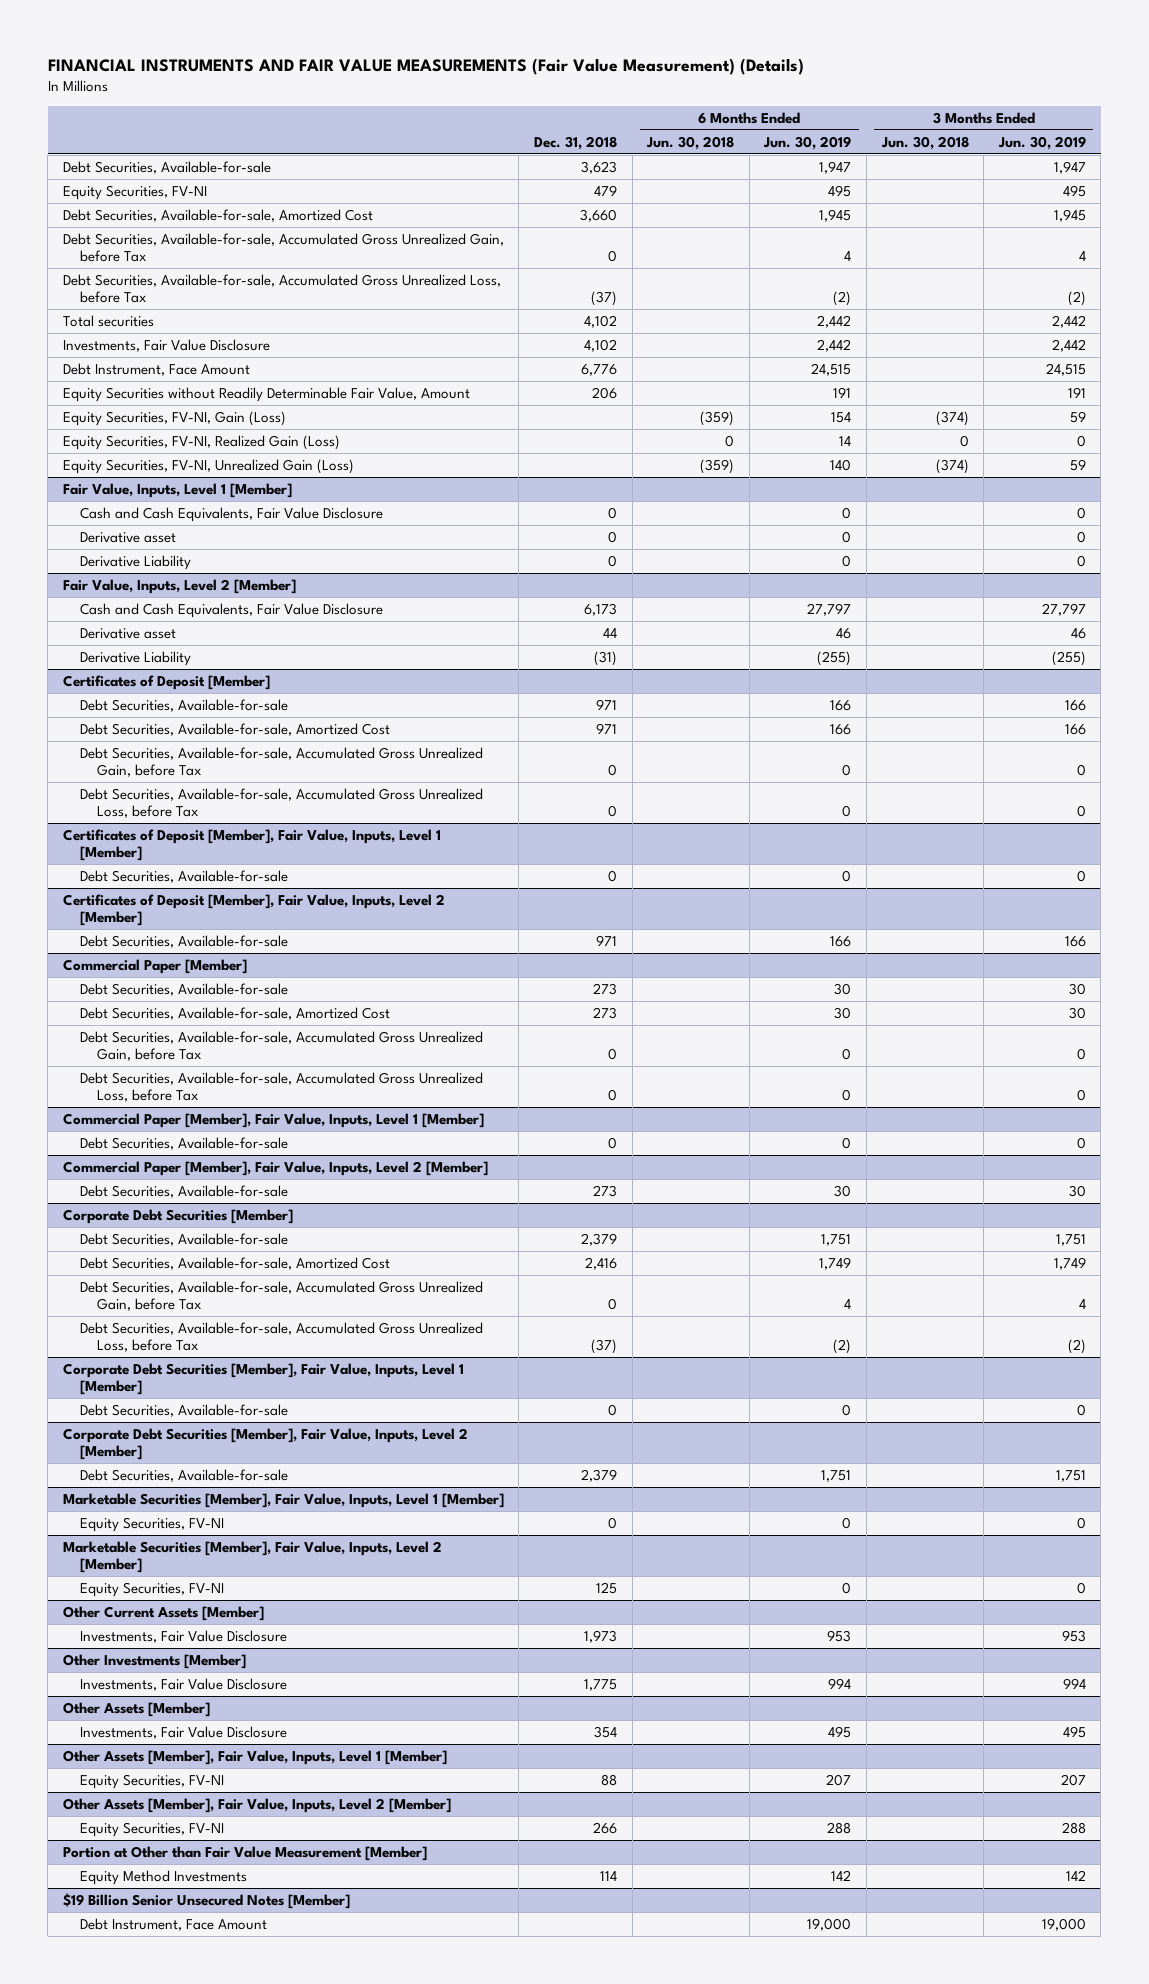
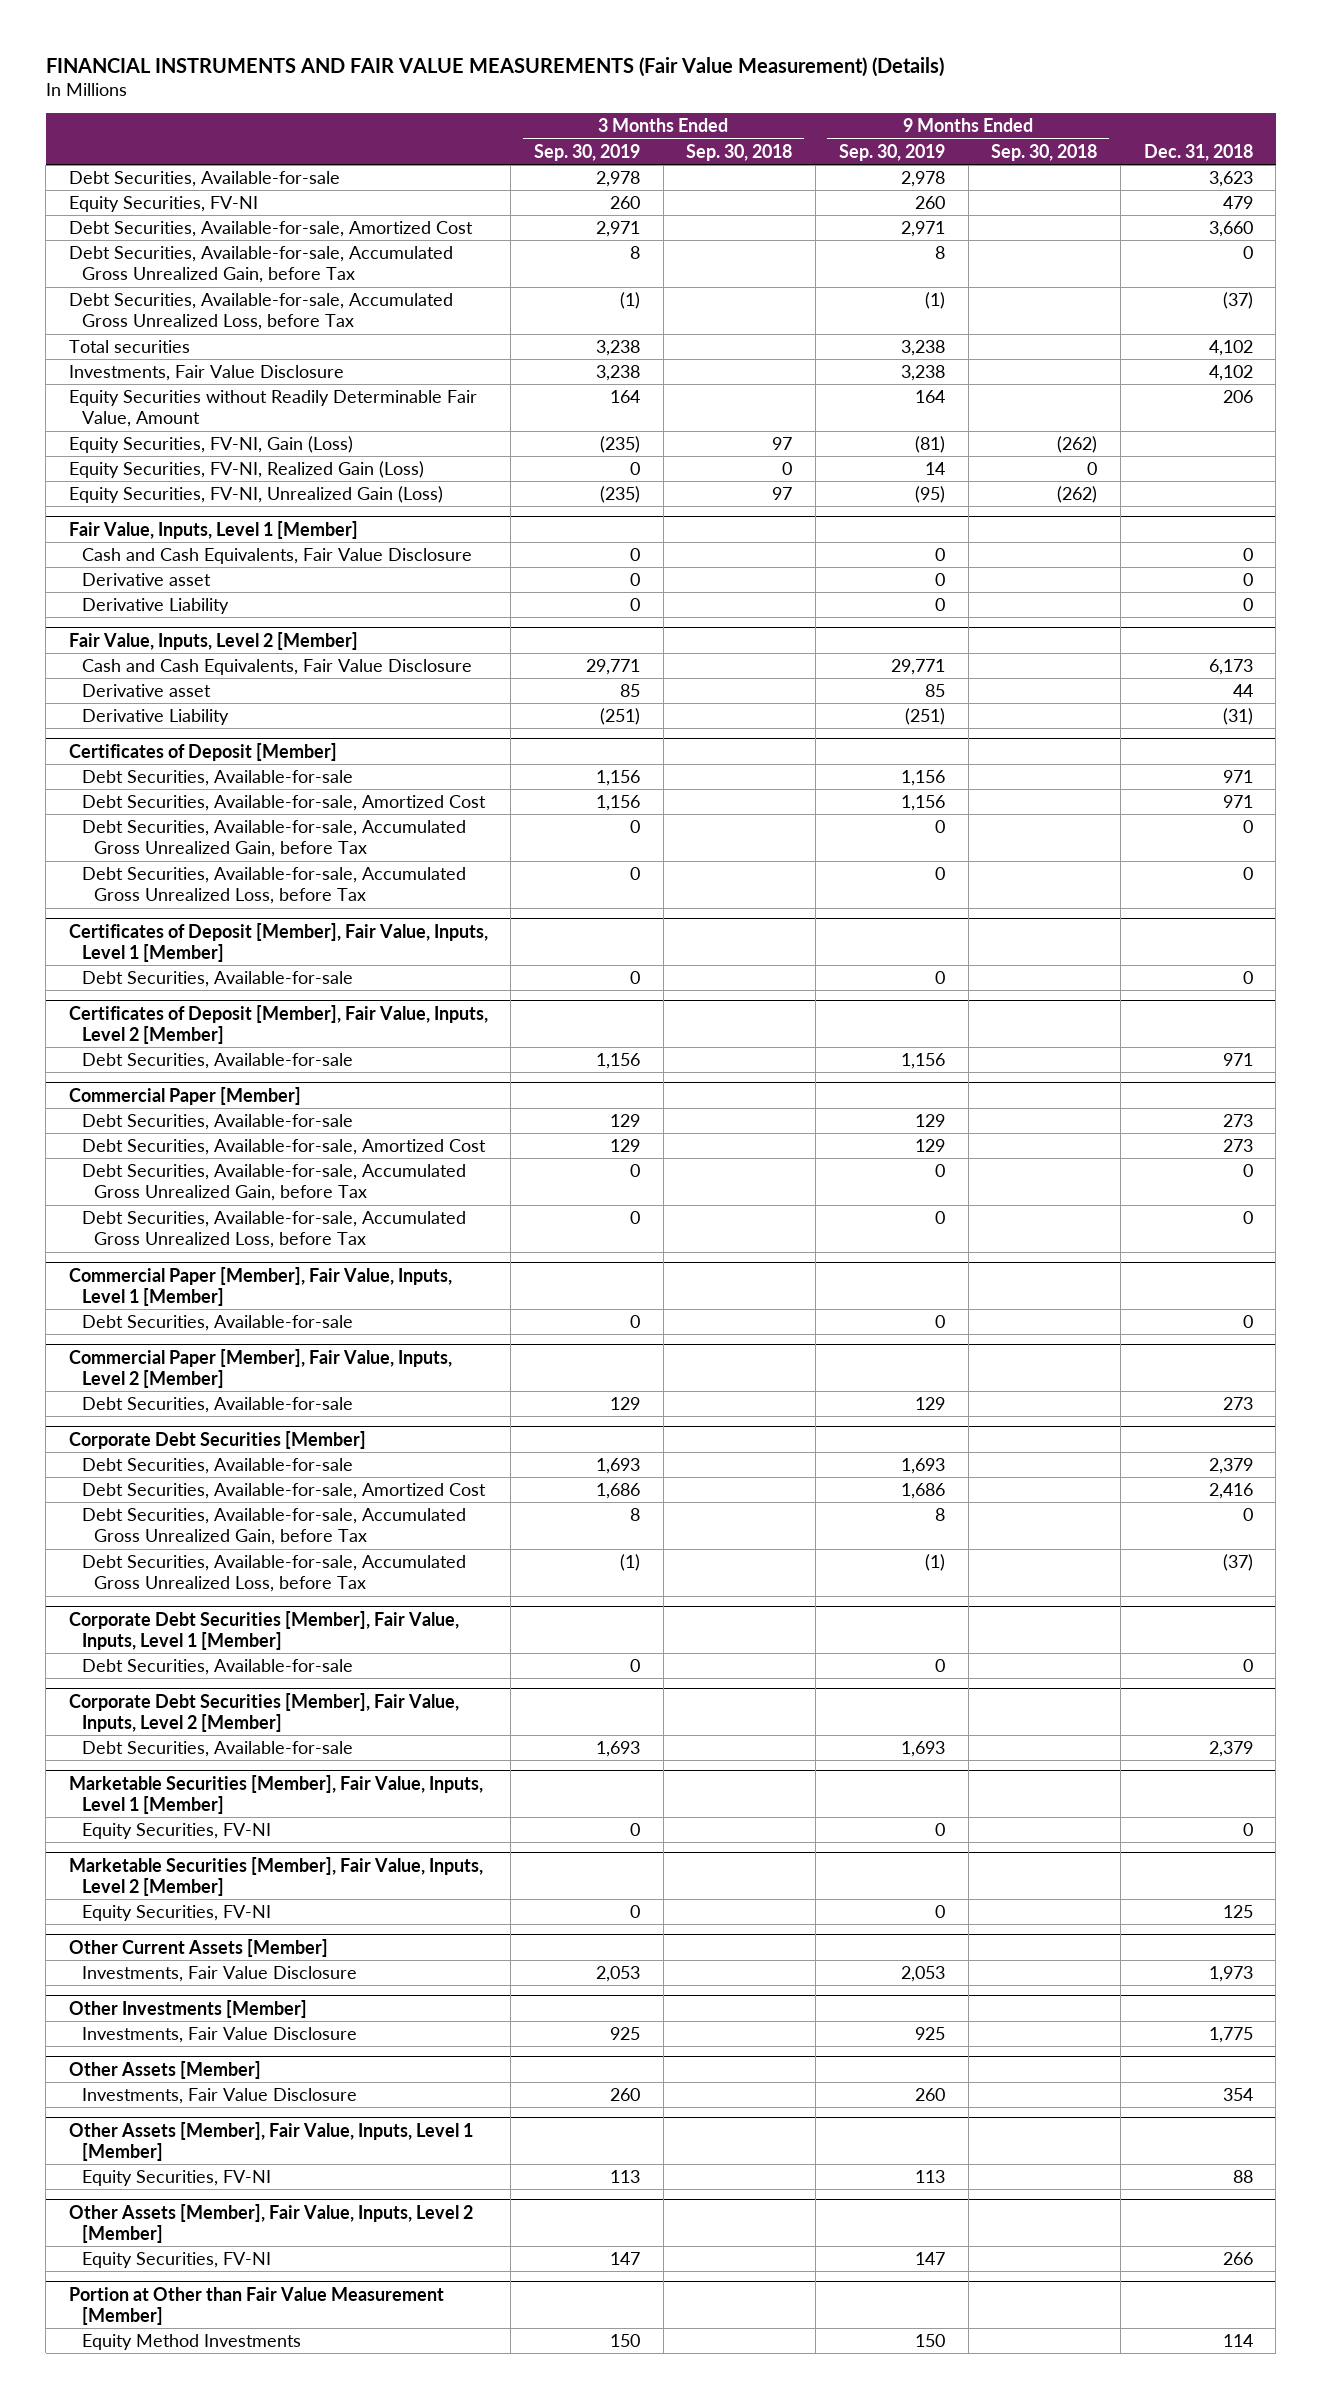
- | Dec. 31, 2018 | 6 Months Ended Jun. 30, 2018 | 6 Months Ended Jun. 30, 2019 | 3 Months Ended Jun. 30, 2018 | 3 Months Ended Jun. 30, 2019
+ | 3 Months Ended Sep. 30, 2019 | 3 Months Ended Sep. 30, 2018 | 9 Months Ended Sep. 30, 2019 | 9 Months Ended Sep. 30, 2018 | Dec. 31, 2018
- Debt Instrument, Face Amount | 6,776 | | 24,515 | | 24,515
- $19 Billion Senior Unsecured Notes [Member]
- Debt Instrument, Face Amount | | | 19,000 | | 19,000

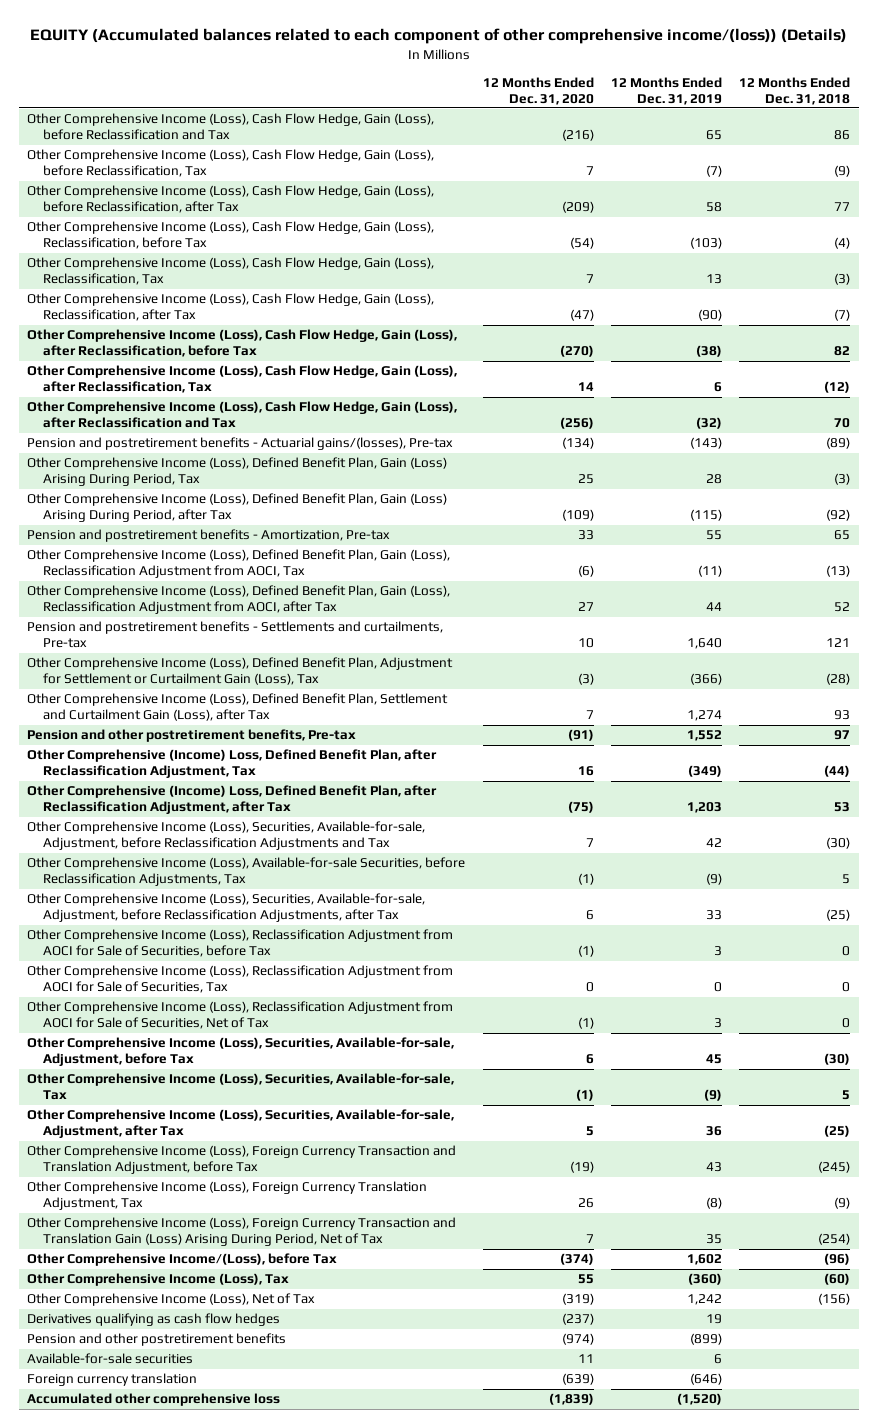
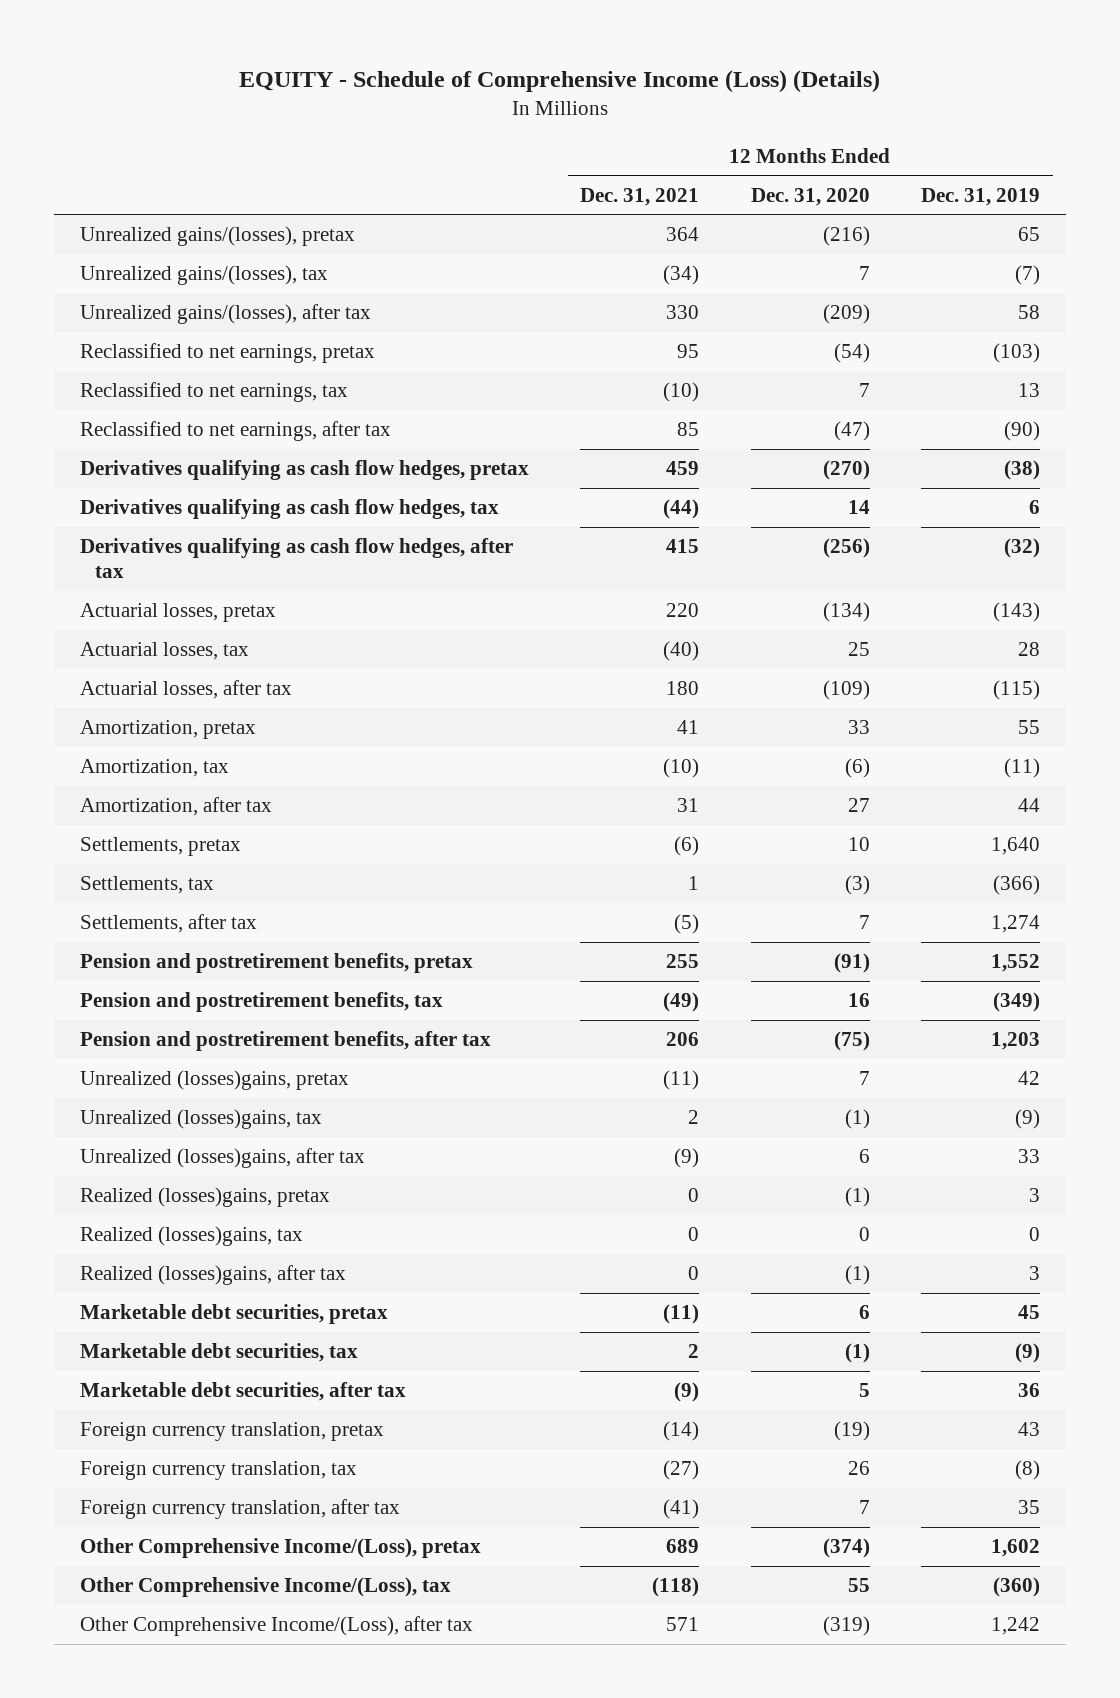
- EQUITY (Accumulated balances related to each component of other comprehensive income/(loss)) (Details)
+ EQUITY - Schedule of Comprehensive Income (Loss) (Details)
- | 12 Months Ended Dec. 31, 2020 | 12 Months Ended Dec. 31, 2019 | 12 Months Ended Dec. 31, 2018
+ | 12 Months Ended Dec. 31, 2021 | 12 Months Ended Dec. 31, 2020 | 12 Months Ended Dec. 31, 2019
- Other Comprehensive Income (Loss), Cash Flow Hedge, Gain (Loss), before Reclassification and Tax | (216) | 65 | 86
- Other Comprehensive Income (Loss), Cash Flow Hedge, Gain (Loss), before Reclassification, Tax | 7 | (7) | (9)
- Other Comprehensive Income (Loss), Cash Flow Hedge, Gain (Loss), before Reclassification, after Tax | (209) | 58 | 77
- Other Comprehensive Income (Loss), Cash Flow Hedge, Gain (Loss), Reclassification, before Tax | (54) | (103) | (4)
- Other Comprehensive Income (Loss), Cash Flow Hedge, Gain (Loss), Reclassification, Tax | 7 | 13 | (3)
- Other Comprehensive Income (Loss), Cash Flow Hedge, Gain (Loss), Reclassification, after Tax | (47) | (90) | (7)
- Other Comprehensive Income (Loss), Cash Flow Hedge, Gain (Loss), after Reclassification, before Tax | (270) | (38) | 82
- Other Comprehensive Income (Loss), Cash Flow Hedge, Gain (Loss), after Reclassification, Tax | 14 | 6 | (12)
- Other Comprehensive Income (Loss), Cash Flow Hedge, Gain (Loss), after Reclassification and Tax | (256) | (32) | 70
- Pension and postretirement benefits - Actuarial gains/(losses), Pre-tax | (134) | (143) | (89)
- Other Comprehensive Income (Loss), Defined Benefit Plan, Gain (Loss) Arising During Period, Tax | 25 | 28 | (3)
- Other Comprehensive Income (Loss), Defined Benefit Plan, Gain (Loss) Arising During Period, after Tax | (109) | (115) | (92)
- Pension and postretirement benefits - Amortization, Pre-tax | 33 | 55 | 65
- Other Comprehensive Income (Loss), Defined Benefit Plan, Gain (Loss), Reclassification Adjustment from AOCI, Tax | (6) | (11) | (13)
- Other Comprehensive Income (Loss), Defined Benefit Plan, Gain (Loss), Reclassification Adjustment from AOCI, after Tax | 27 | 44 | 52
- Pension and postretirement benefits - Settlements and curtailments, Pre-tax | 10 | 1,640 | 121
- Other Comprehensive Income (Loss), Defined Benefit Plan, Adjustment for Settlement or Curtailment Gain (Loss), Tax | (3) | (366) | (28)
- Other Comprehensive Income (Loss), Defined Benefit Plan, Settlement and Curtailment Gain (Loss), after Tax | 7 | 1,274 | 93
- Pension and other postretirement benefits, Pre-tax | (91) | 1,552 | 97
- Other Comprehensive (Income) Loss, Defined Benefit Plan, after Reclassification Adjustment, Tax | 16 | (349) | (44)
- Other Comprehensive (Income) Loss, Defined Benefit Plan, after Reclassification Adjustment, after Tax | (75) | 1,203 | 53
- Other Comprehensive Income (Loss), Securities, Available-for-sale, Adjustment, before Reclassification Adjustments and Tax | 7 | 42 | (30)
- Other Comprehensive Income (Loss), Available-for-sale Securities, before Reclassification Adjustments, Tax | (1) | (9) | 5
- Other Comprehensive Income (Loss), Securities, Available-for-sale, Adjustment, before Reclassification Adjustments, after Tax | 6 | 33 | (25)
- Other Comprehensive Income (Loss), Reclassification Adjustment from AOCI for Sale of Securities, before Tax | (1) | 3 | 0
- Other Comprehensive Income (Loss), Reclassification Adjustment from AOCI for Sale of Securities, Tax | 0 | 0 | 0
- Other Comprehensive Income (Loss), Reclassification Adjustment from AOCI for Sale of Securities, Net of Tax | (1) | 3 | 0
- Other Comprehensive Income (Loss), Securities, Available-for-sale, Adjustment, before Tax | 6 | 45 | (30)
- Other Comprehensive Income (Loss), Securities, Available-for-sale, Tax | (1) | (9) | 5
- Other Comprehensive Income (Loss), Securities, Available-for-sale, Adjustment, after Tax | 5 | 36 | (25)
- Other Comprehensive Income (Loss), Foreign Currency Transaction and Translation Adjustment, before Tax | (19) | 43 | (245)
- Other Comprehensive Income (Loss), Foreign Currency Translation Adjustment, Tax | 26 | (8) | (9)
- Other Comprehensive Income (Loss), Foreign Currency Transaction and Translation Gain (Loss) Arising During Period, Net of Tax | 7 | 35 | (254)
- Other Comprehensive Income/(Loss), before Tax | (374) | 1,602 | (96)
- Other Comprehensive Income (Loss), Tax | 55 | (360) | (60)
- Other Comprehensive Income (Loss), Net of Tax | (319) | 1,242 | (156)
- Derivatives qualifying as cash flow hedges | (237) | 19 |
- Pension and other postretirement benefits | (974) | (899) |
- Available-for-sale securities | 11 | 6 |
- Foreign currency translation | (639) | (646) |
- Accumulated other comprehensive loss | (1,839) | (1,520) |
+ Unrealized gains/(losses), pretax | 364 | (216) | 65
+ Unrealized gains/(losses), tax | (34) | 7 | (7)
+ Unrealized gains/(losses), after tax | 330 | (209) | 58
+ Reclassified to net earnings, pretax | 95 | (54) | (103)
+ Reclassified to net earnings, tax | (10) | 7 | 13
+ Reclassified to net earnings, after tax | 85 | (47) | (90)
+ Derivatives qualifying as cash flow hedges, pretax | 459 | (270) | (38)
+ Derivatives qualifying as cash flow hedges, tax | (44) | 14 | 6
+ Derivatives qualifying as cash flow hedges, after tax | 415 | (256) | (32)
+ Actuarial losses, pretax | 220 | (134) | (143)
+ Actuarial losses, tax | (40) | 25 | 28
+ Actuarial losses, after tax | 180 | (109) | (115)
+ Amortization, pretax | 41 | 33 | 55
+ Amortization, tax | (10) | (6) | (11)
+ Amortization, after tax | 31 | 27 | 44
+ Settlements, pretax | (6) | 10 | 1,640
+ Settlements, tax | 1 | (3) | (366)
+ Settlements, after tax | (5) | 7 | 1,274
+ Pension and postretirement benefits, pretax | 255 | (91) | 1,552
+ Pension and postretirement benefits, tax | (49) | 16 | (349)
+ Pension and postretirement benefits, after tax | 206 | (75) | 1,203
+ Unrealized (losses)gains, pretax | (11) | 7 | 42
+ Unrealized (losses)gains, tax | 2 | (1) | (9)
+ Unrealized (losses)gains, after tax | (9) | 6 | 33
+ Realized (losses)gains, pretax | 0 | (1) | 3
+ Realized (losses)gains, tax | 0 | 0 | 0
+ Realized (losses)gains, after tax | 0 | (1) | 3
+ Marketable debt securities, pretax | (11) | 6 | 45
+ Marketable debt securities, tax | 2 | (1) | (9)
+ Marketable debt securities, after tax | (9) | 5 | 36
+ Foreign currency translation, pretax | (14) | (19) | 43
+ Foreign currency translation, tax | (27) | 26 | (8)
+ Foreign currency translation, after tax | (41) | 7 | 35
+ Other Comprehensive Income/(Loss), pretax | 689 | (374) | 1,602
+ Other Comprehensive Income/(Loss), tax | (118) | 55 | (360)
+ Other Comprehensive Income/(Loss), after tax | 571 | (319) | 1,242

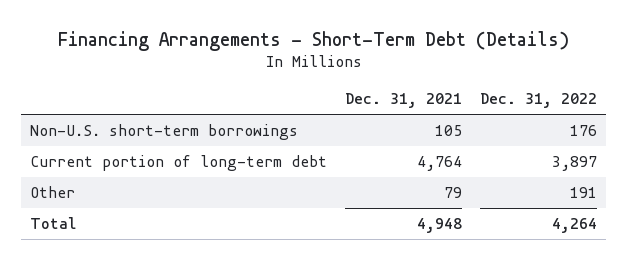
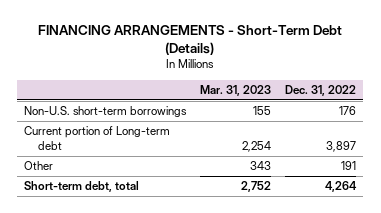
- Financing Arrangements - Short-Term Debt (Details)
+ FINANCING ARRANGEMENTS - Short-Term Debt (Details)
- | Dec. 31, 2021 | Dec. 31, 2022
+ | Mar. 31, 2023 | Dec. 31, 2022
- Current portion of long-term debt | 4,764 | 3,897
+ Current portion of Long-term debt | 2,254 | 3,897
- Total | 4,948 | 4,264
+ Short-term debt, total | 2,752 | 4,264

